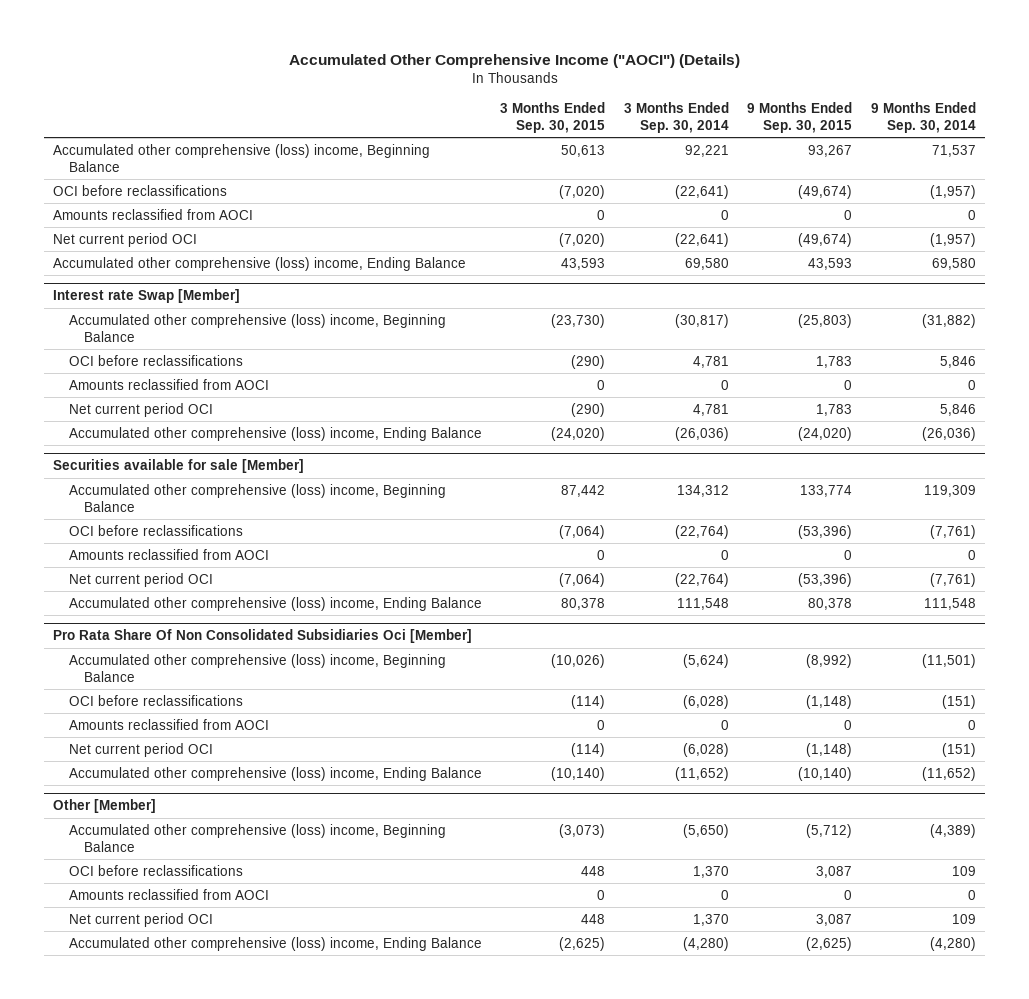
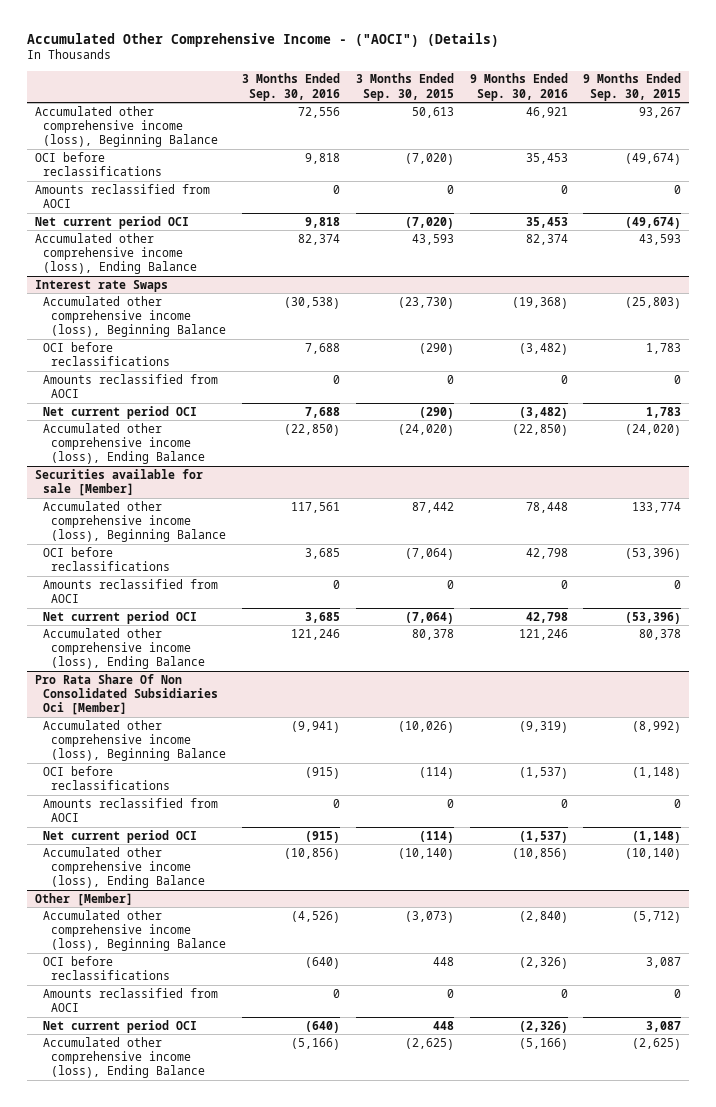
- Accumulated Other Comprehensive Income ("AOCI") (Details)
+ Accumulated Other Comprehensive Income - ("AOCI") (Details)
- | 3 Months Ended Sep. 30, 2015 | 3 Months Ended Sep. 30, 2014 | 9 Months Ended Sep. 30, 2015 | 9 Months Ended Sep. 30, 2014
+ | 3 Months Ended Sep. 30, 2016 | 3 Months Ended Sep. 30, 2015 | 9 Months Ended Sep. 30, 2016 | 9 Months Ended Sep. 30, 2015
- Accumulated other comprehensive (loss) income, Beginning Balance | 50,613 | 92,221 | 93,267 | 71,537
+ Accumulated other comprehensive income (loss), Beginning Balance | 72,556 | 50,613 | 46,921 | 93,267
- Accumulated other comprehensive (loss) income, Ending Balance | 43,593 | 69,580 | 43,593 | 69,580
- Interest rate Swap [Member]
- Accumulated other comprehensive (loss) income, Beginning Balance | (23,730) | (30,817) | (25,803) | (31,882)
+ Accumulated other comprehensive income (loss), Ending Balance | 82,374 | 43,593 | 82,374 | 43,593
+ Interest rate Swaps
+ Accumulated other comprehensive income (loss), Beginning Balance | (30,538) | (23,730) | (19,368) | (25,803)
- Accumulated other comprehensive (loss) income, Ending Balance | (24,020) | (26,036) | (24,020) | (26,036)
+ Accumulated other comprehensive income (loss), Ending Balance | (22,850) | (24,020) | (22,850) | (24,020)
@ Securities available for sale [Member]
- Accumulated other comprehensive (loss) income, Beginning Balance | 87,442 | 134,312 | 133,774 | 119,309
+ Accumulated other comprehensive income (loss), Beginning Balance | 117,561 | 87,442 | 78,448 | 133,774
- Accumulated other comprehensive (loss) income, Ending Balance | 80,378 | 111,548 | 80,378 | 111,548
+ Accumulated other comprehensive income (loss), Ending Balance | 121,246 | 80,378 | 121,246 | 80,378
@ Pro Rata Share Of Non Consolidated Subsidiaries Oci [Member]
- Accumulated other comprehensive (loss) income, Beginning Balance | (10,026) | (5,624) | (8,992) | (11,501)
+ Accumulated other comprehensive income (loss), Beginning Balance | (9,941) | (10,026) | (9,319) | (8,992)
- Accumulated other comprehensive (loss) income, Ending Balance | (10,140) | (11,652) | (10,140) | (11,652)
+ Accumulated other comprehensive income (loss), Ending Balance | (10,856) | (10,140) | (10,856) | (10,140)
@ Other [Member]
- Accumulated other comprehensive (loss) income, Beginning Balance | (3,073) | (5,650) | (5,712) | (4,389)
+ Accumulated other comprehensive income (loss), Beginning Balance | (4,526) | (3,073) | (2,840) | (5,712)
- Accumulated other comprehensive (loss) income, Ending Balance | (2,625) | (4,280) | (2,625) | (4,280)
+ Accumulated other comprehensive income (loss), Ending Balance | (5,166) | (2,625) | (5,166) | (2,625)

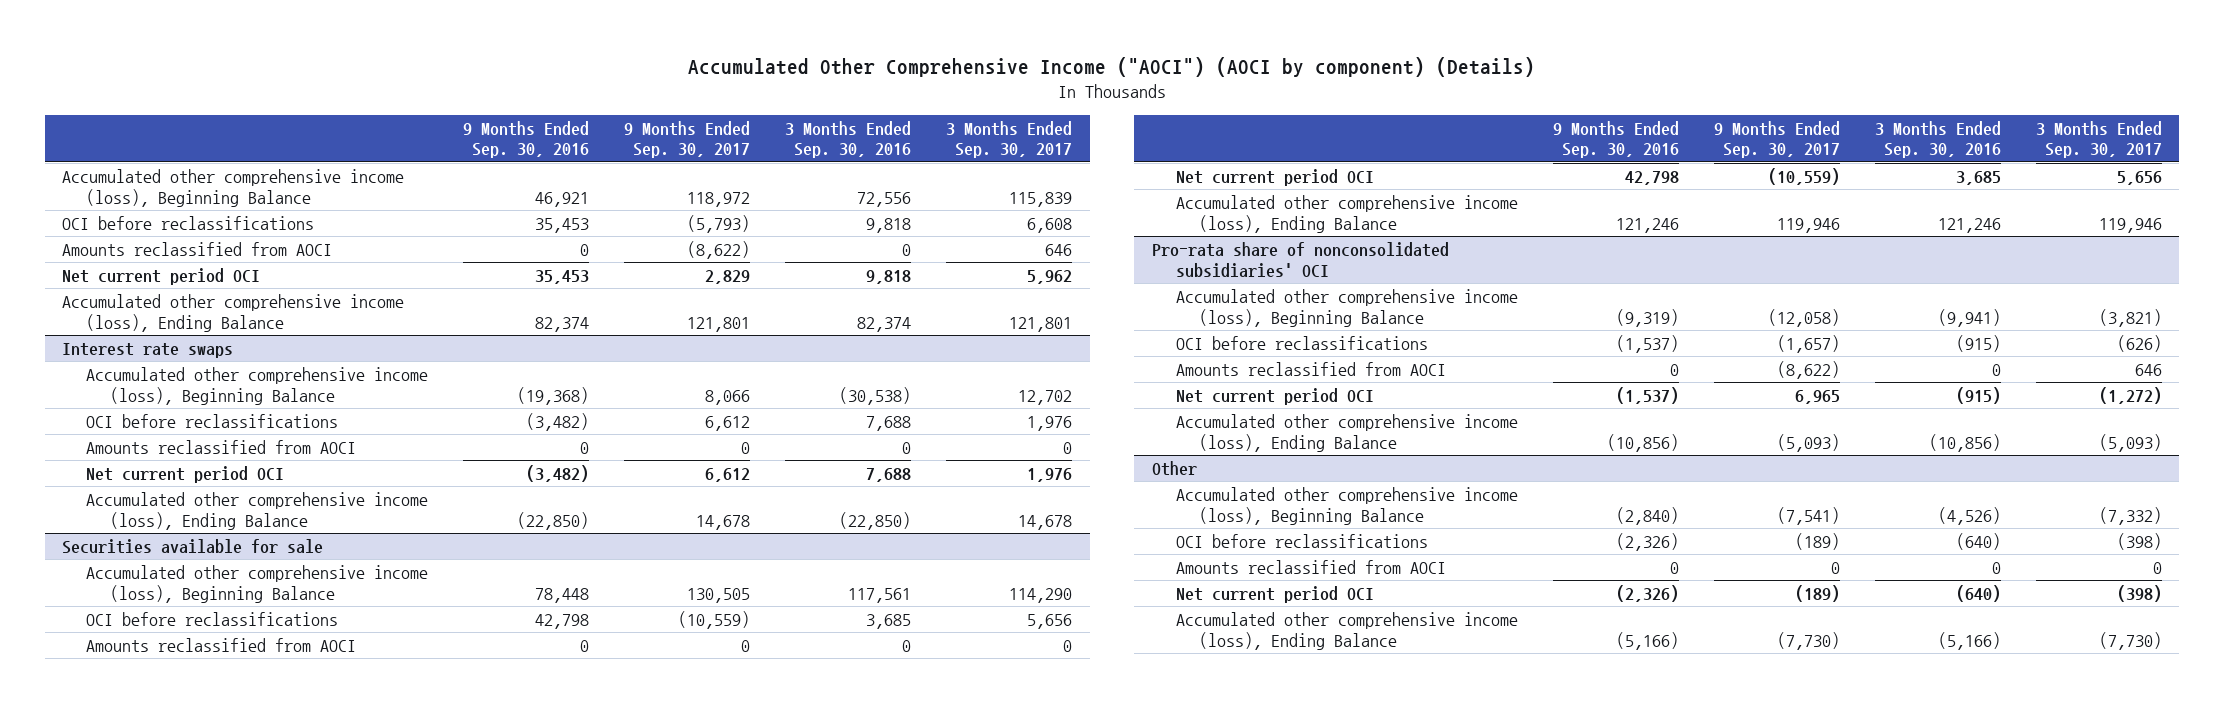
- Accumulated Other Comprehensive Income - ("AOCI") (Details)
+ Accumulated Other Comprehensive Income ("AOCI") (AOCI by component) (Details)
- | 3 Months Ended Sep. 30, 2016 | 3 Months Ended Sep. 30, 2015 | 9 Months Ended Sep. 30, 2016 | 9 Months Ended Sep. 30, 2015
+ | 9 Months Ended Sep. 30, 2016 | 9 Months Ended Sep. 30, 2017 | 3 Months Ended Sep. 30, 2016 | 3 Months Ended Sep. 30, 2017
- Interest rate Swaps
+ Interest rate swaps
- Securities available for sale [Member]
+ Securities available for sale
- Pro Rata Share Of Non Consolidated Subsidiaries Oci [Member]
+ Pro-rata share of nonconsolidated subsidiaries' OCI
- Other [Member]
+ Other

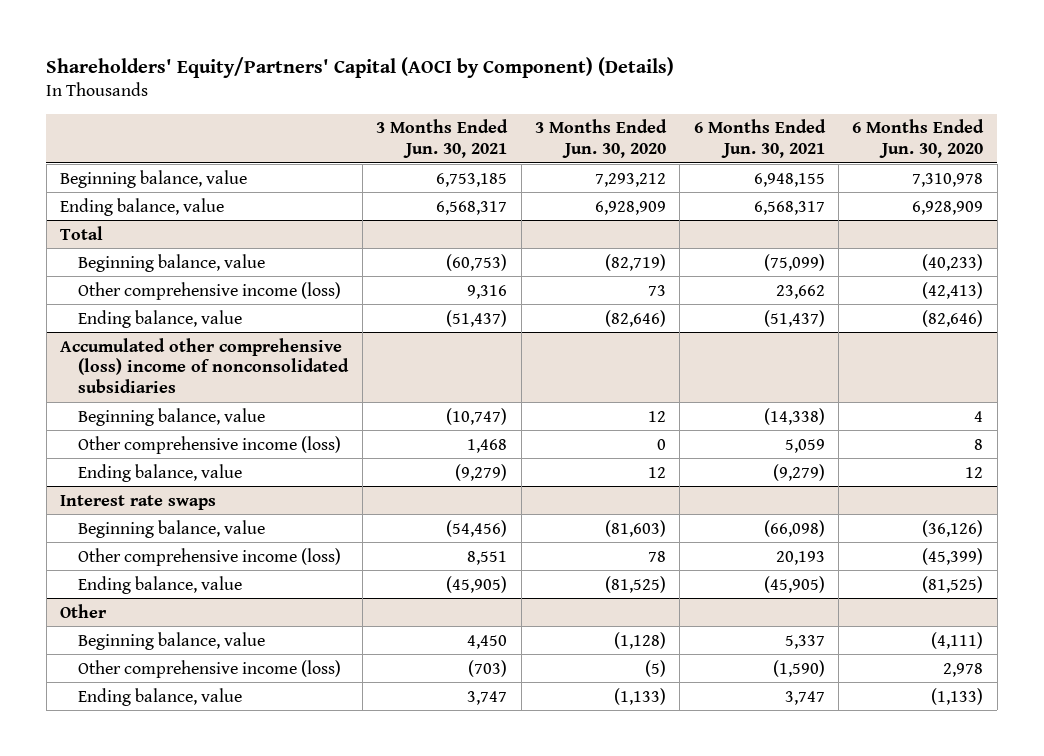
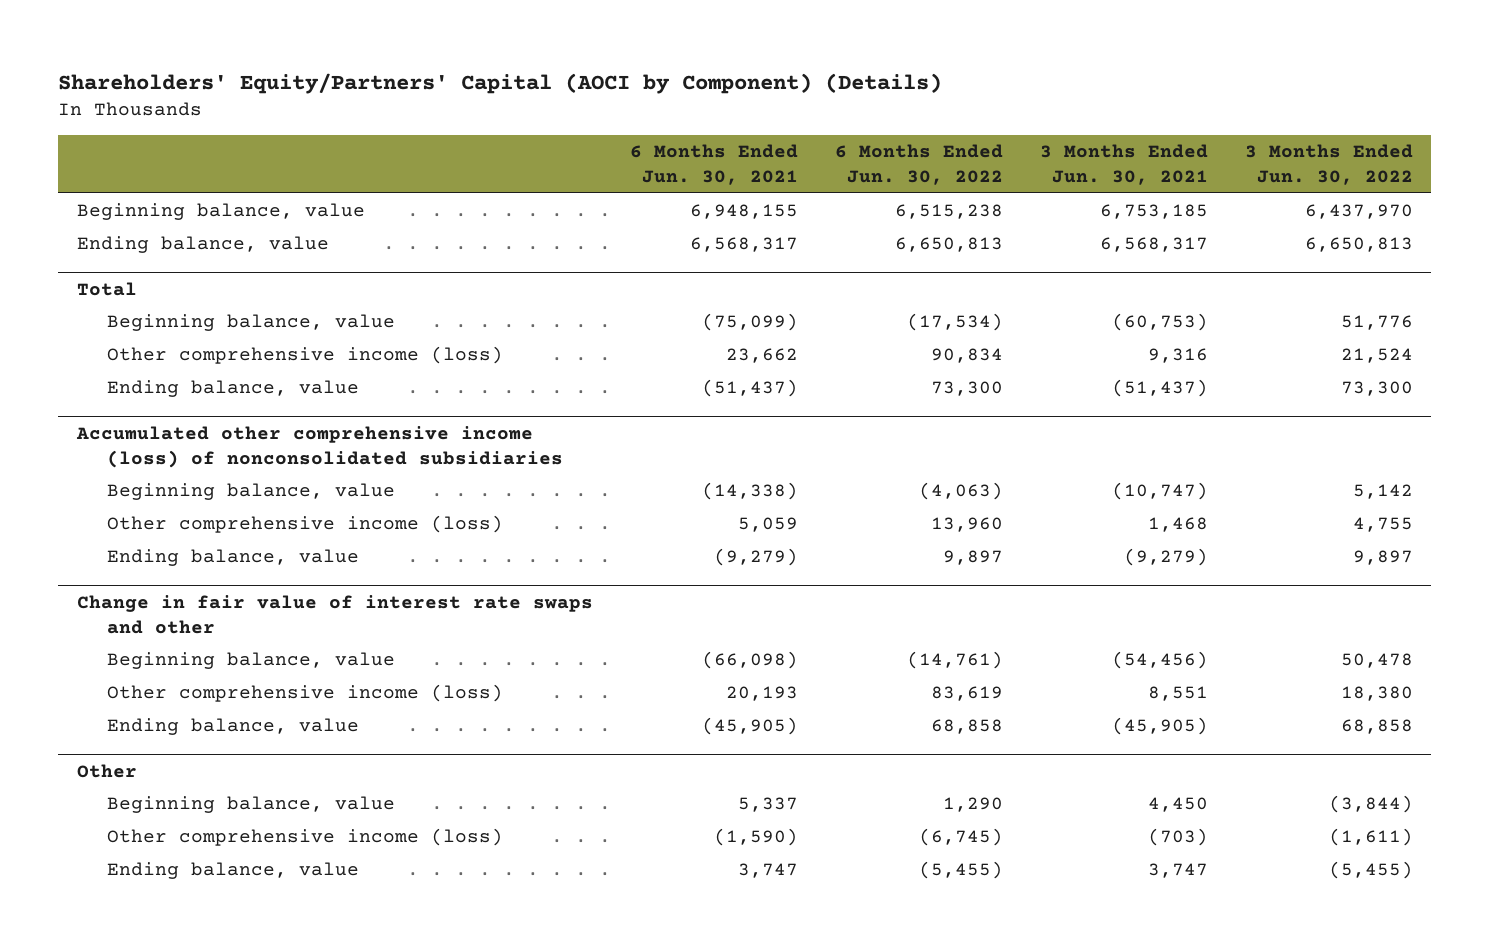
- | 3 Months Ended Jun. 30, 2021 | 3 Months Ended Jun. 30, 2020 | 6 Months Ended Jun. 30, 2021 | 6 Months Ended Jun. 30, 2020
+ | 6 Months Ended Jun. 30, 2021 | 6 Months Ended Jun. 30, 2022 | 3 Months Ended Jun. 30, 2021 | 3 Months Ended Jun. 30, 2022
- Accumulated other comprehensive (loss) income of nonconsolidated subsidiaries
+ Accumulated other comprehensive income (loss) of nonconsolidated subsidiaries
- Interest rate swaps
+ Change in fair value of interest rate swaps and other

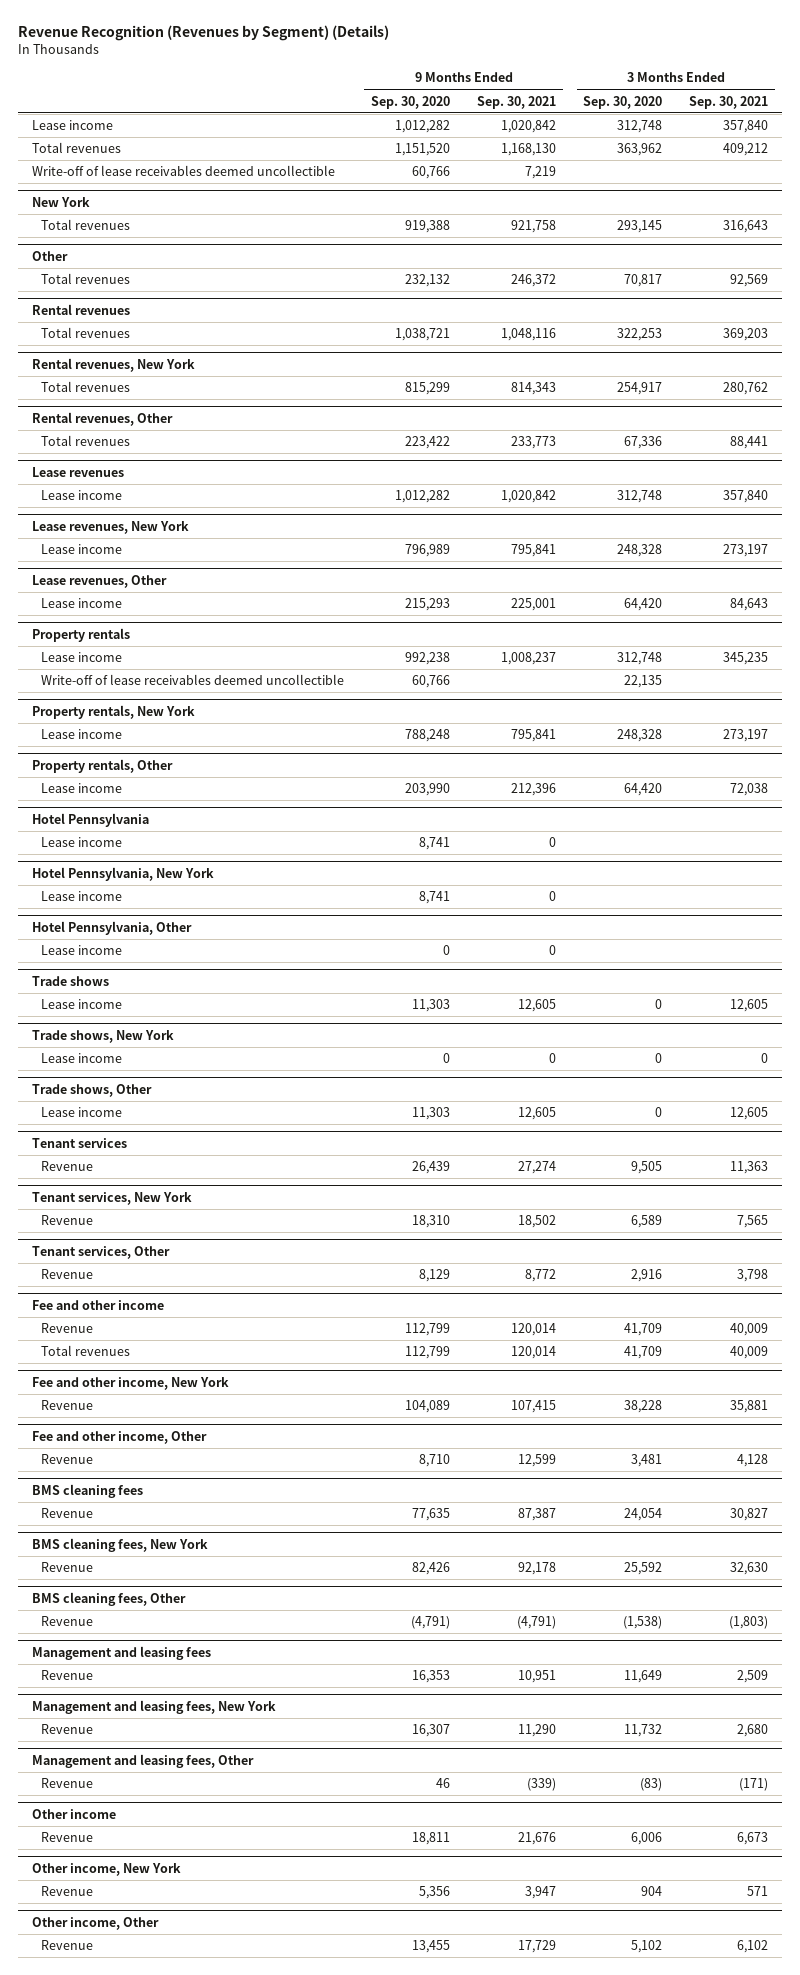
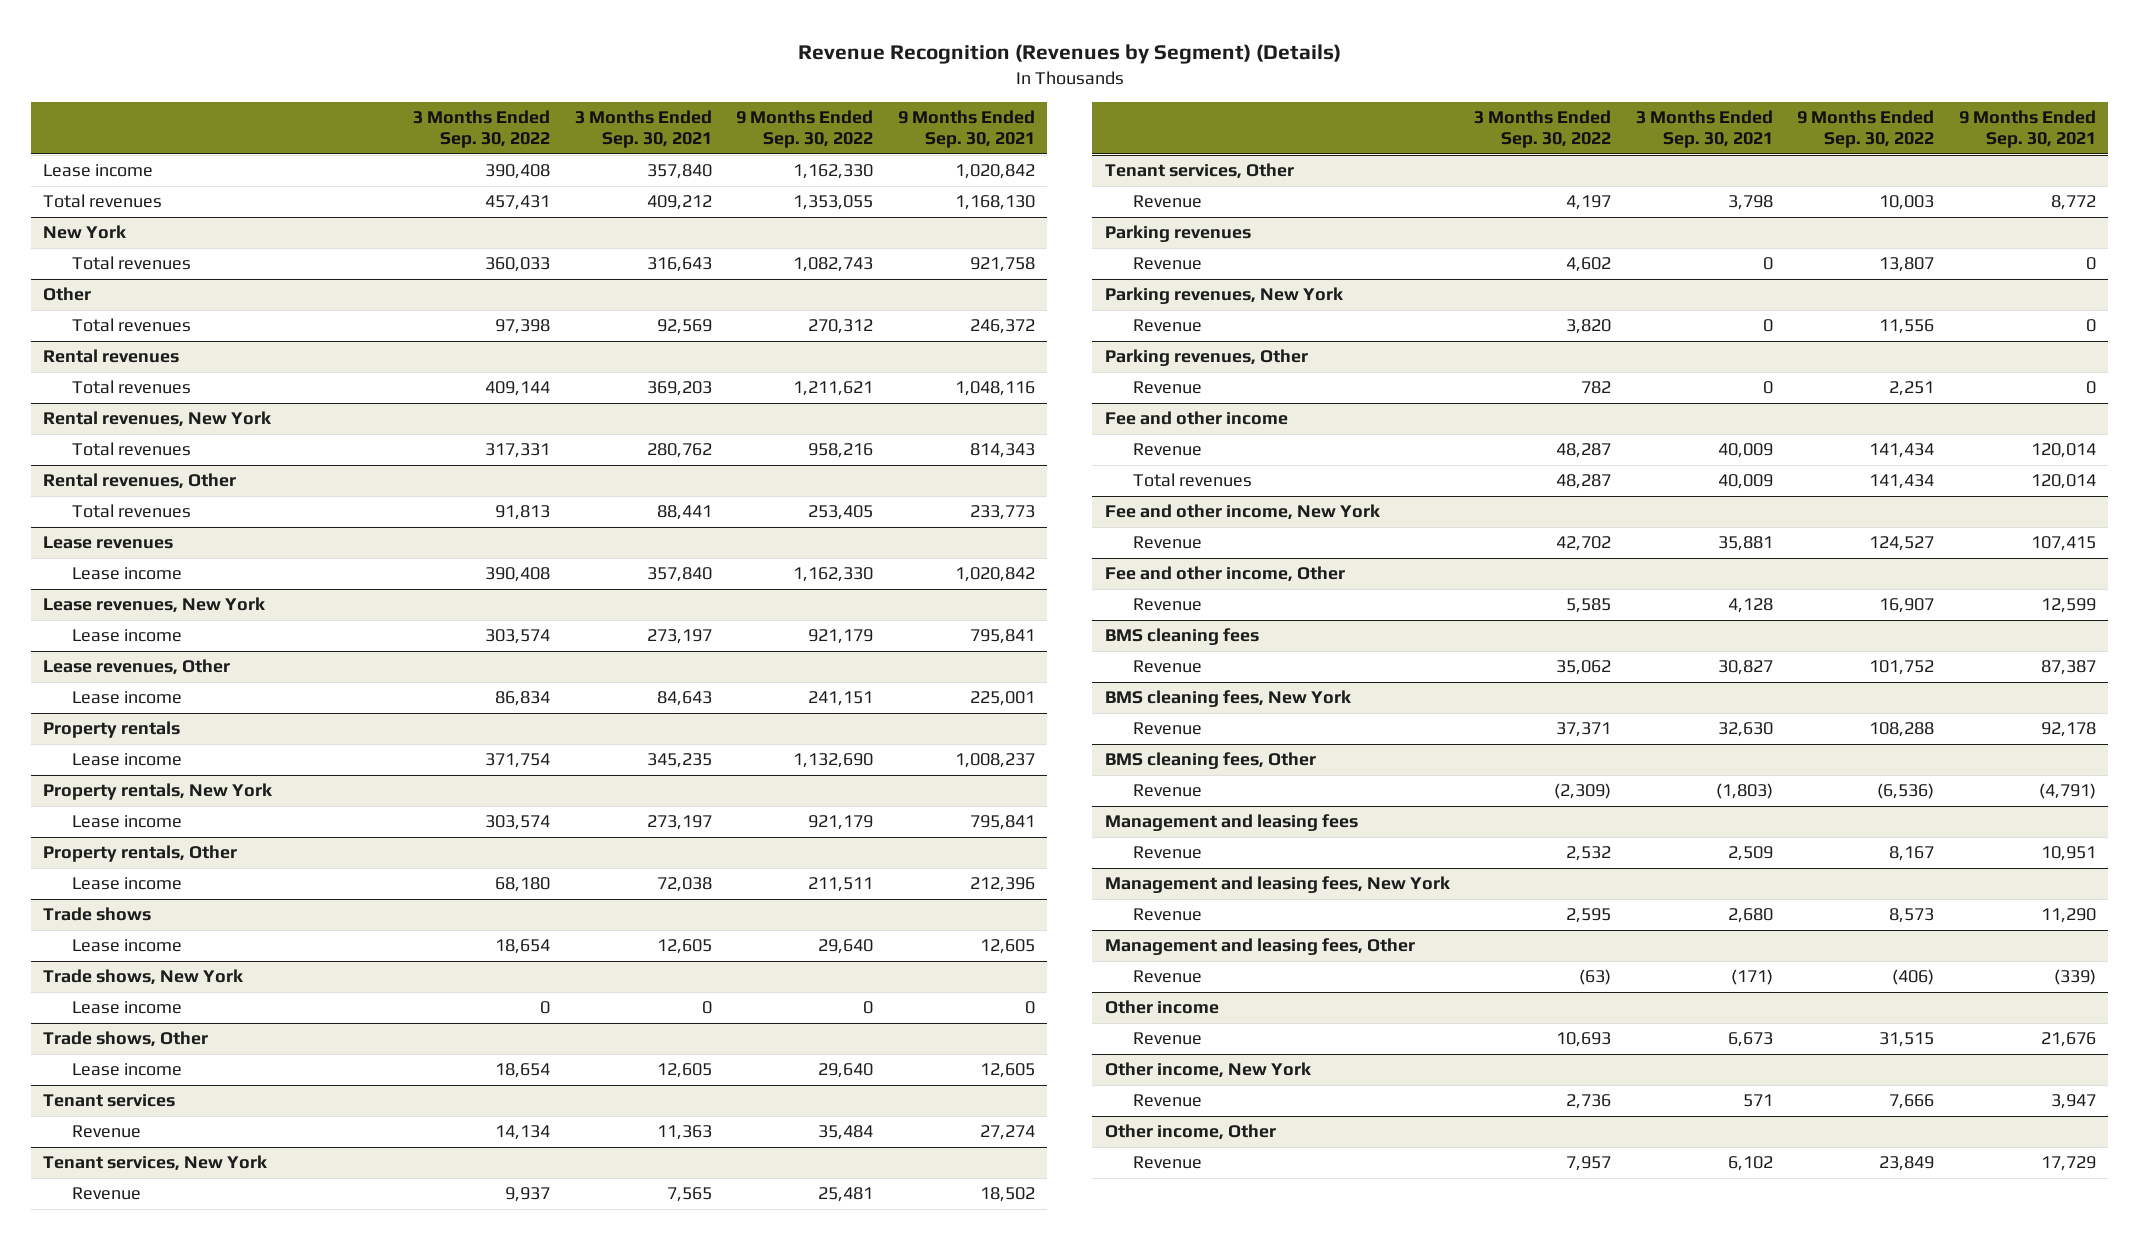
- | 9 Months Ended Sep. 30, 2020 | 9 Months Ended Sep. 30, 2021 | 3 Months Ended Sep. 30, 2020 | 3 Months Ended Sep. 30, 2021
+ | 3 Months Ended Sep. 30, 2022 | 3 Months Ended Sep. 30, 2021 | 9 Months Ended Sep. 30, 2022 | 9 Months Ended Sep. 30, 2021
- Write-off of lease receivables deemed uncollectible | 60,766 | 7,219 | |
@ Property rentals
- Write-off of lease receivables deemed uncollectible | 60,766 | | 22,135 |
- Hotel Pennsylvania
- Lease income | 8,741 | 0 | |
- Hotel Pennsylvania, New York
- Lease income | 8,741 | 0 | |
- Hotel Pennsylvania, Other
- Lease income | 0 | 0 | |
+ Parking revenues
+ Revenue | 4,602 | 0 | 13,807 | 0
+ Parking revenues, New York
+ Revenue | 3,820 | 0 | 11,556 | 0
+ Parking revenues, Other
+ Revenue | 782 | 0 | 2,251 | 0

